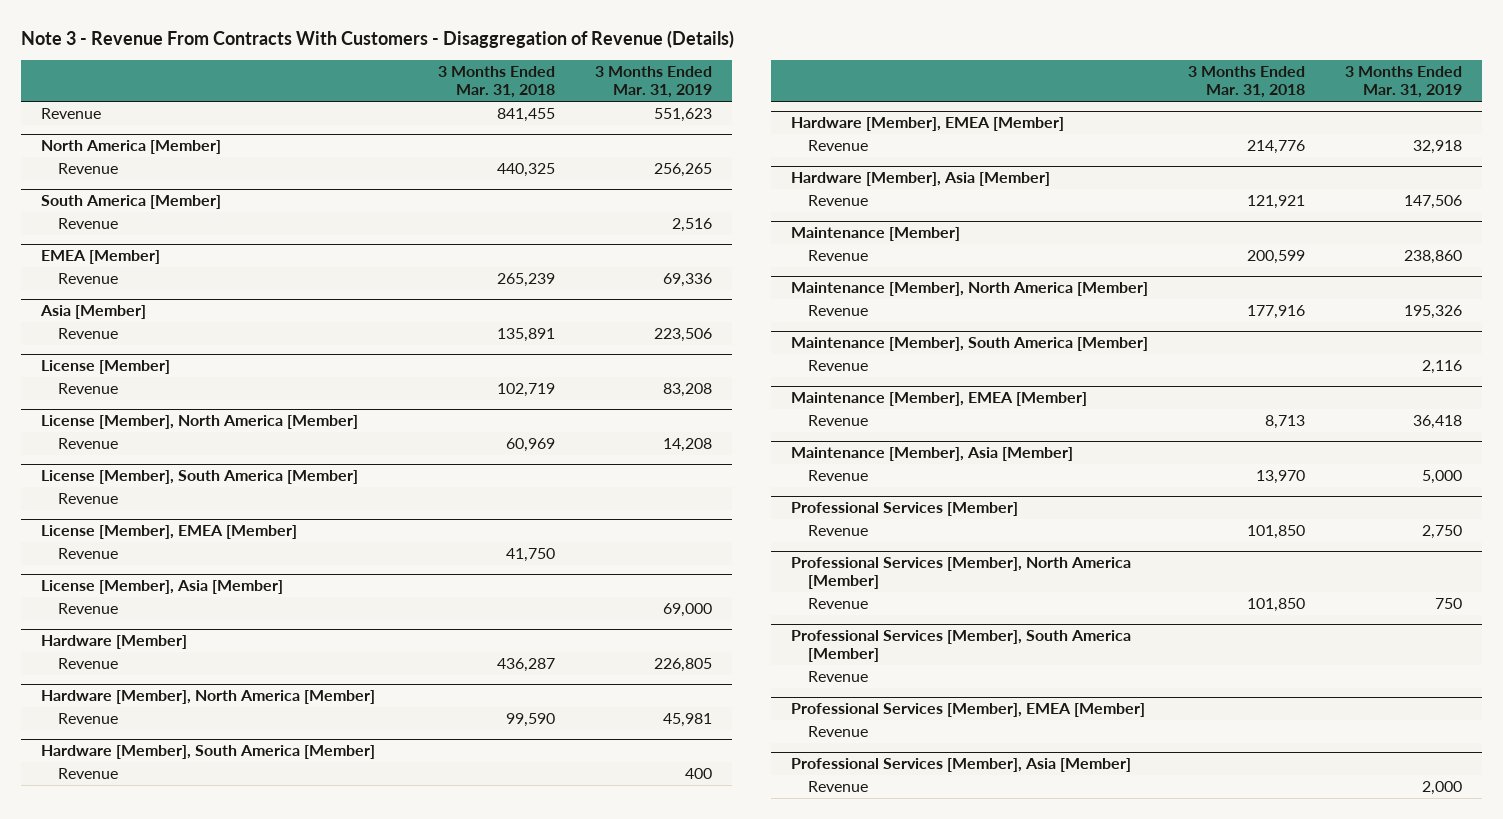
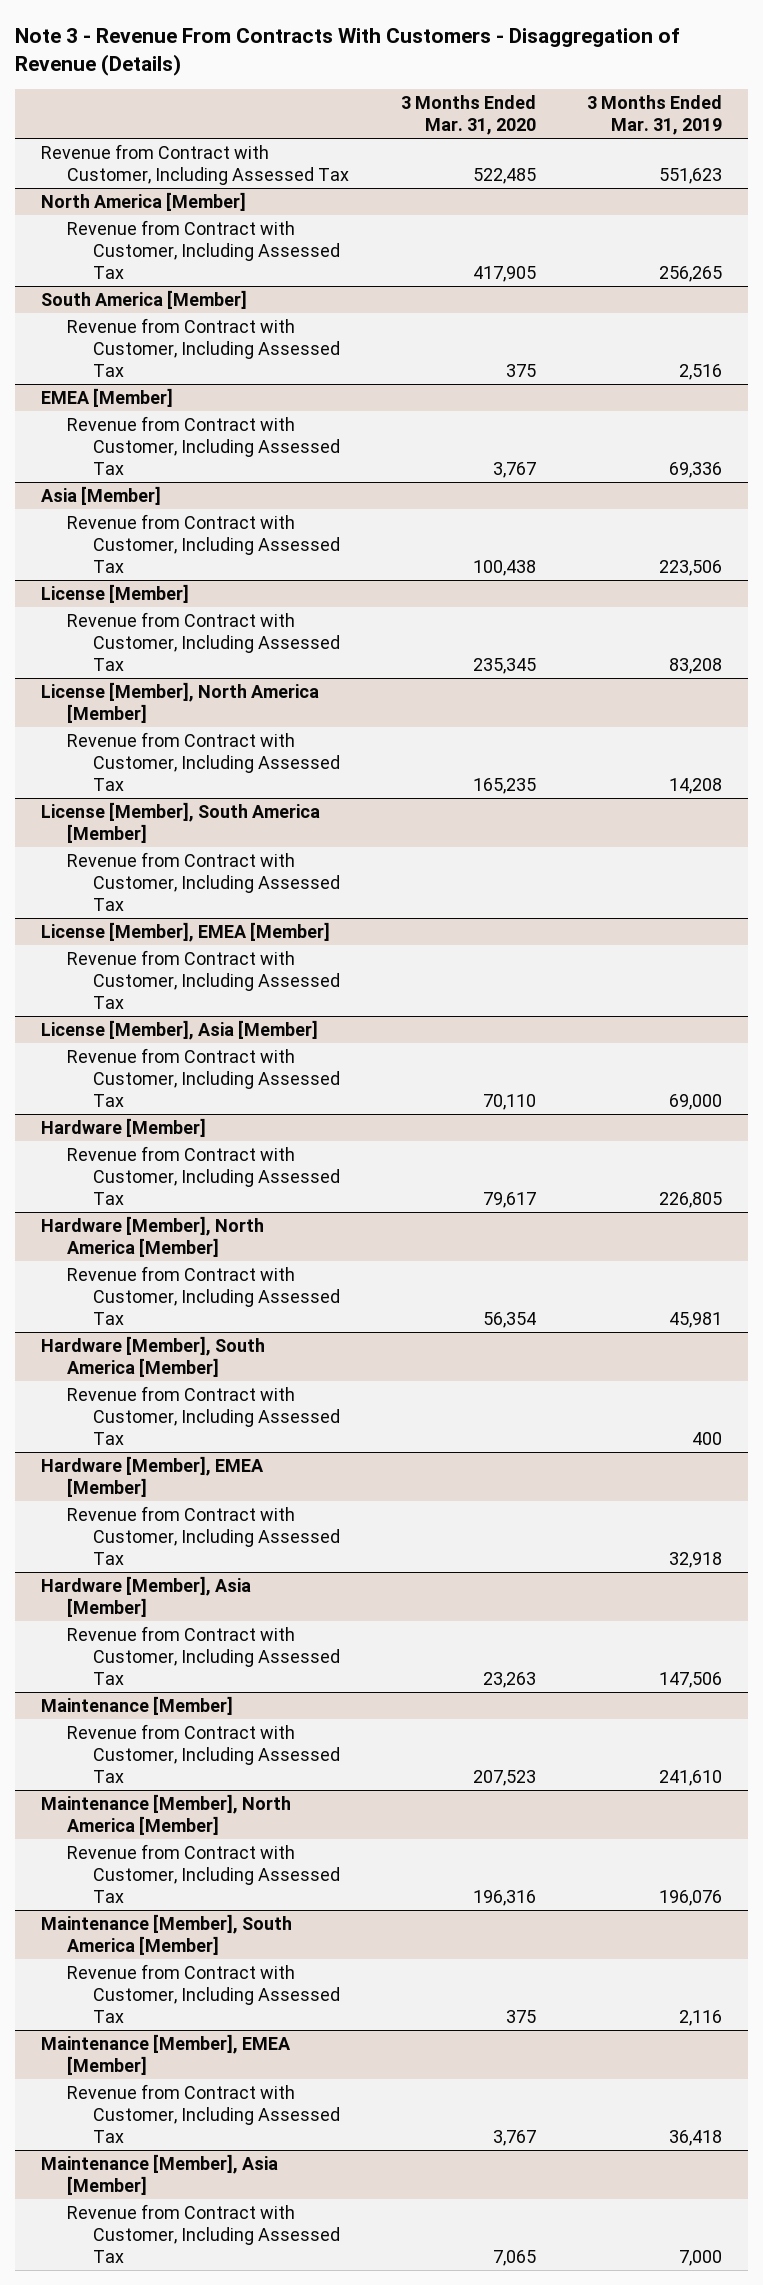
- | 3 Months Ended Mar. 31, 2018 | 3 Months Ended Mar. 31, 2019
+ | 3 Months Ended Mar. 31, 2020 | 3 Months Ended Mar. 31, 2019
- Revenue | 841,455 | 551,623
+ Revenue from Contract with Customer, Including Assessed Tax | 522,485 | 551,623
@ North America [Member]
- Revenue | 440,325 | 256,265
+ Revenue from Contract with Customer, Including Assessed Tax | 417,905 | 256,265
@ South America [Member]
- Revenue | | 2,516
+ Revenue from Contract with Customer, Including Assessed Tax | 375 | 2,516
@ EMEA [Member]
- Revenue | 265,239 | 69,336
+ Revenue from Contract with Customer, Including Assessed Tax | 3,767 | 69,336
@ Asia [Member]
- Revenue | 135,891 | 223,506
+ Revenue from Contract with Customer, Including Assessed Tax | 100,438 | 223,506
@ License [Member]
- Revenue | 102,719 | 83,208
+ Revenue from Contract with Customer, Including Assessed Tax | 235,345 | 83,208
@ License [Member], North America [Member]
- Revenue | 60,969 | 14,208
+ Revenue from Contract with Customer, Including Assessed Tax | 165,235 | 14,208
@ License [Member], South America [Member]
- Revenue
+ Revenue from Contract with Customer, Including Assessed Tax
@ License [Member], EMEA [Member]
- Revenue | 41,750 |
+ Revenue from Contract with Customer, Including Assessed Tax
@ License [Member], Asia [Member]
- Revenue | | 69,000
+ Revenue from Contract with Customer, Including Assessed Tax | 70,110 | 69,000
@ Hardware [Member]
- Revenue | 436,287 | 226,805
+ Revenue from Contract with Customer, Including Assessed Tax | 79,617 | 226,805
@ Hardware [Member], North America [Member]
- Revenue | 99,590 | 45,981
+ Revenue from Contract with Customer, Including Assessed Tax | 56,354 | 45,981
@ Hardware [Member], South America [Member]
- Revenue | | 400
+ Revenue from Contract with Customer, Including Assessed Tax | | 400
@ Hardware [Member], EMEA [Member]
- Revenue | 214,776 | 32,918
+ Revenue from Contract with Customer, Including Assessed Tax | | 32,918
@ Hardware [Member], Asia [Member]
- Revenue | 121,921 | 147,506
+ Revenue from Contract with Customer, Including Assessed Tax | 23,263 | 147,506
@ Maintenance [Member]
- Revenue | 200,599 | 238,860
+ Revenue from Contract with Customer, Including Assessed Tax | 207,523 | 241,610
@ Maintenance [Member], North America [Member]
- Revenue | 177,916 | 195,326
+ Revenue from Contract with Customer, Including Assessed Tax | 196,316 | 196,076
@ Maintenance [Member], South America [Member]
- Revenue | | 2,116
+ Revenue from Contract with Customer, Including Assessed Tax | 375 | 2,116
@ Maintenance [Member], EMEA [Member]
- Revenue | 8,713 | 36,418
+ Revenue from Contract with Customer, Including Assessed Tax | 3,767 | 36,418
@ Maintenance [Member], Asia [Member]
- Revenue | 13,970 | 5,000
- Professional Services [Member]
- Revenue | 101,850 | 2,750
- Professional Services [Member], North America [Member]
- Revenue | 101,850 | 750
- Professional Services [Member], South America [Member]
- Revenue
- Professional Services [Member], EMEA [Member]
- Revenue
- Professional Services [Member], Asia [Member]
- Revenue | | 2,000
@ Maintenance [Member], Asia [Member]
+ Revenue from Contract with Customer, Including Assessed Tax | 7,065 | 7,000

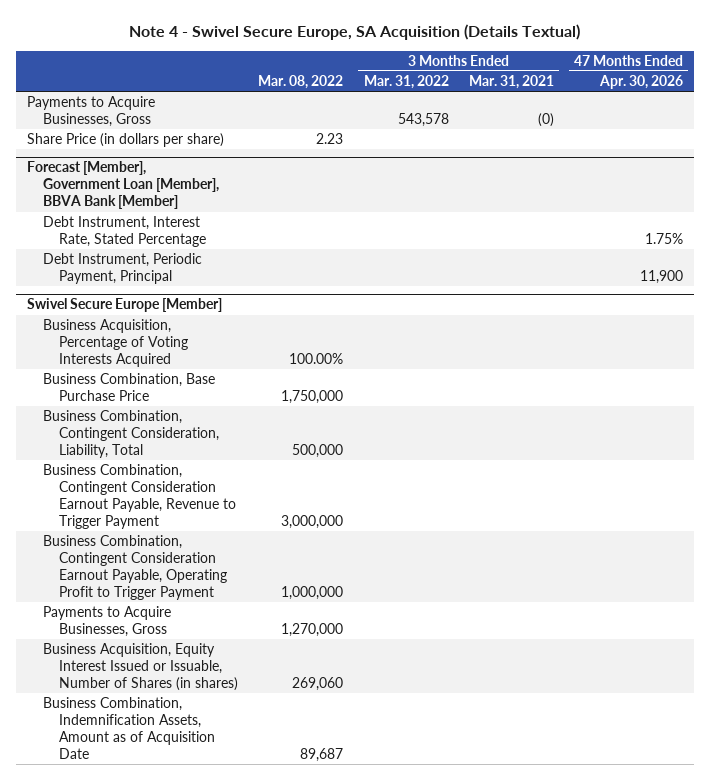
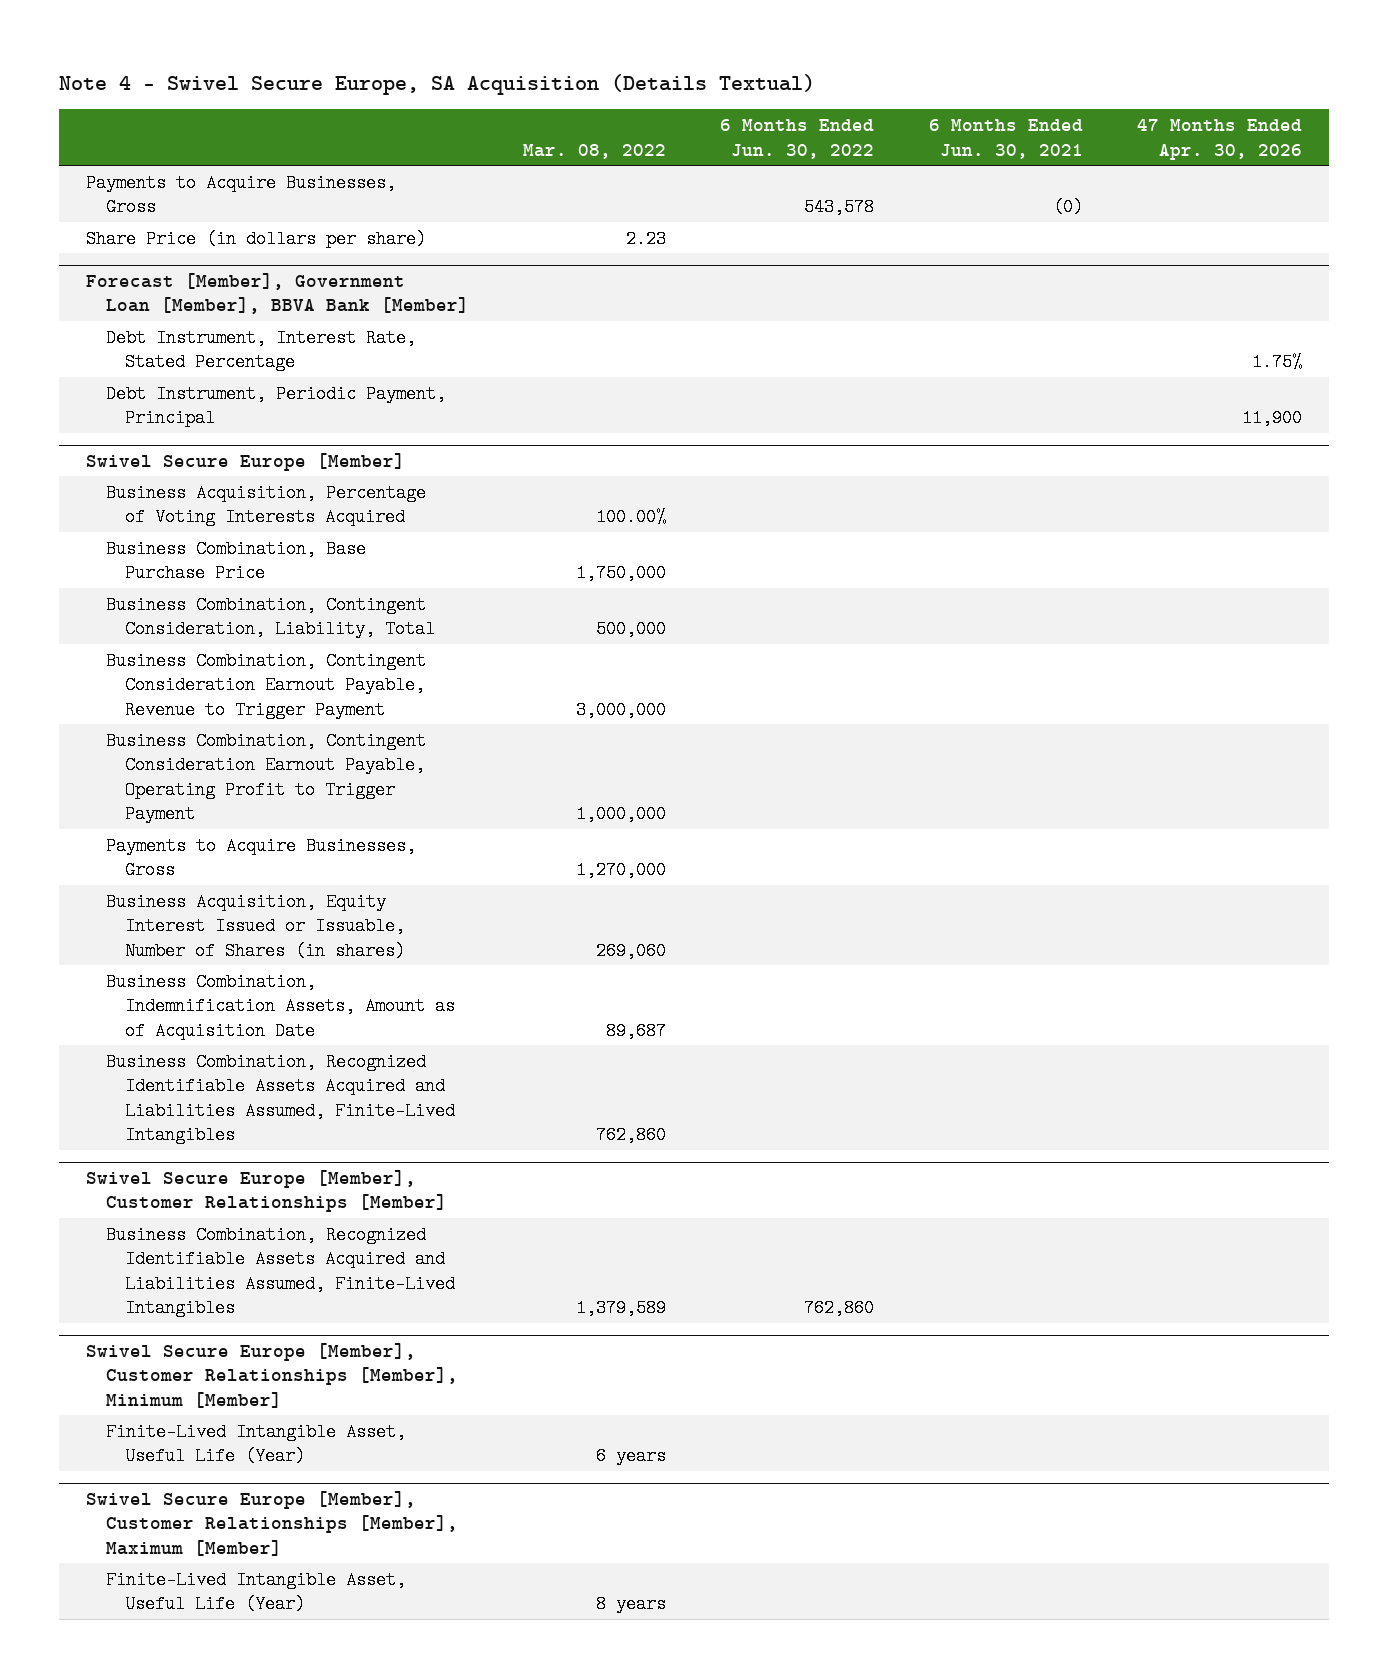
- | Mar. 08, 2022 | 3 Months Ended Mar. 31, 2022 | 3 Months Ended Mar. 31, 2021 | 47 Months Ended Apr. 30, 2026
+ | Mar. 08, 2022 | 6 Months Ended Jun. 30, 2022 | 6 Months Ended Jun. 30, 2021 | 47 Months Ended Apr. 30, 2026
@ Swivel Secure Europe [Member]
+ Business Combination, Recognized Identifiable Assets Acquired and Liabilities Assumed, Finite-Lived Intangibles | 762,860 | | |
+ Swivel Secure Europe [Member], Customer Relationships [Member]
+ Business Combination, Recognized Identifiable Assets Acquired and Liabilities Assumed, Finite-Lived Intangibles | 1,379,589 | 762,860 | |
+ Swivel Secure Europe [Member], Customer Relationships [Member], Minimum [Member]
+ Finite-Lived Intangible Asset, Useful Life (Year) | 6 years | | |
+ Swivel Secure Europe [Member], Customer Relationships [Member], Maximum [Member]
+ Finite-Lived Intangible Asset, Useful Life (Year) | 8 years | | |

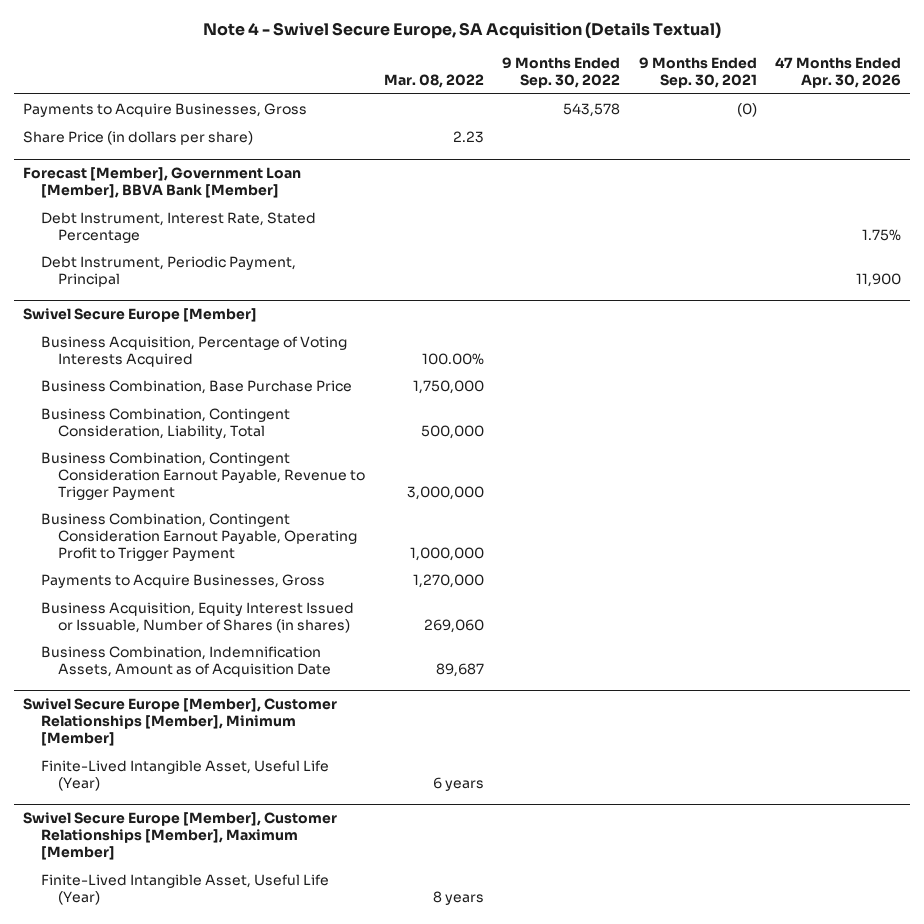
- | Mar. 08, 2022 | 6 Months Ended Jun. 30, 2022 | 6 Months Ended Jun. 30, 2021 | 47 Months Ended Apr. 30, 2026
+ | Mar. 08, 2022 | 9 Months Ended Sep. 30, 2022 | 9 Months Ended Sep. 30, 2021 | 47 Months Ended Apr. 30, 2026
@ Swivel Secure Europe [Member]
- Business Combination, Recognized Identifiable Assets Acquired and Liabilities Assumed, Finite-Lived Intangibles | 762,860 | | |
- Swivel Secure Europe [Member], Customer Relationships [Member]
- Business Combination, Recognized Identifiable Assets Acquired and Liabilities Assumed, Finite-Lived Intangibles | 1,379,589 | 762,860 | |

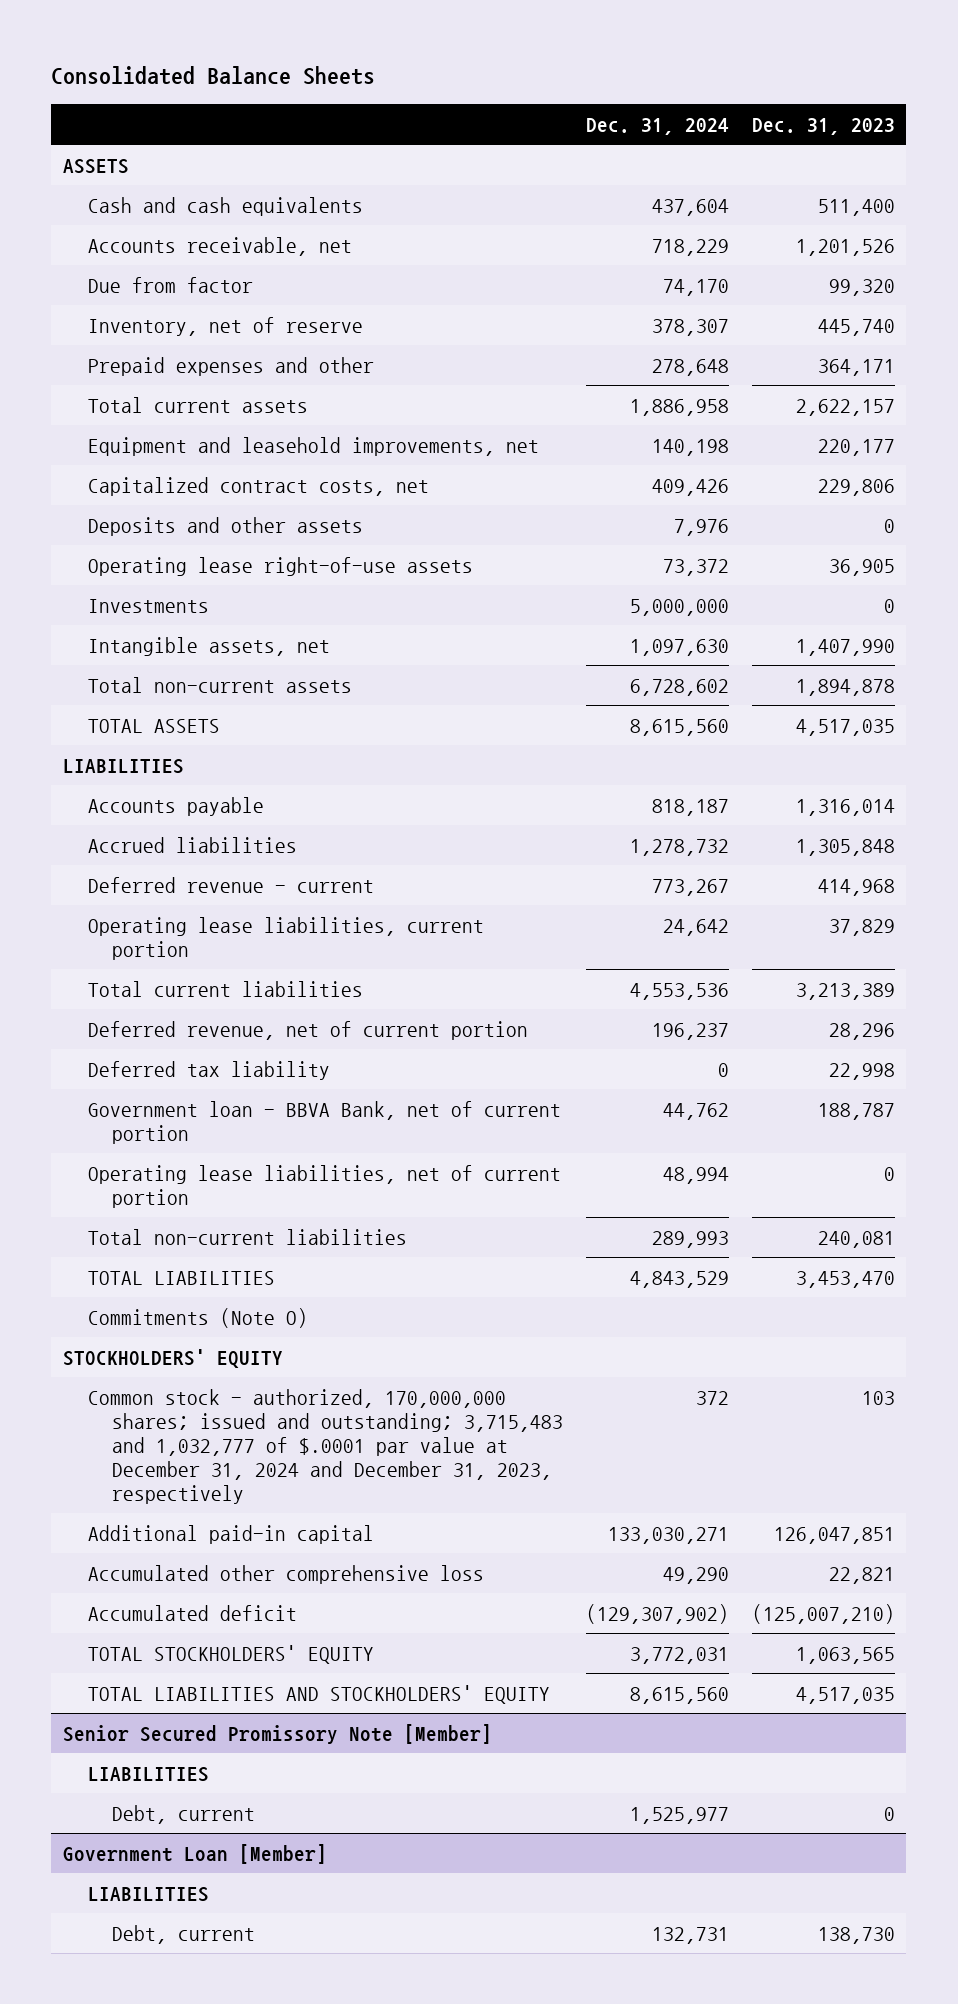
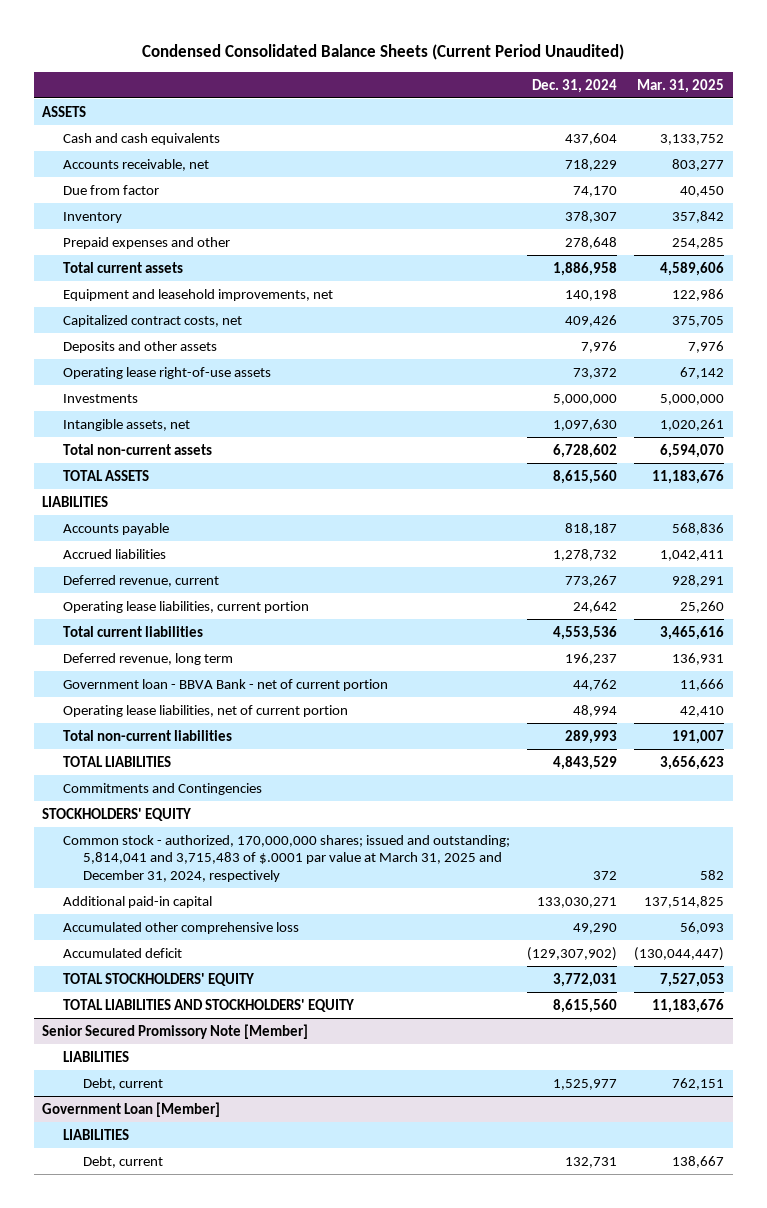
- Consolidated Balance Sheets
+ Condensed Consolidated Balance Sheets (Current Period Unaudited)
- | Dec. 31, 2024 | Dec. 31, 2023
+ | Dec. 31, 2024 | Mar. 31, 2025
- Inventory, net of reserve | 378,307 | 445,740
+ Inventory | 378,307 | 357,842
- Deferred revenue - current | 773,267 | 414,968
+ Deferred revenue, current | 773,267 | 928,291
- Deferred revenue, net of current portion | 196,237 | 28,296
- Deferred tax liability | 0 | 22,998
- Government loan - BBVA Bank, net of current portion | 44,762 | 188,787
+ Deferred revenue, long term | 196,237 | 136,931
+ Government loan - BBVA Bank - net of current portion | 44,762 | 11,666
- Commitments (Note O)
+ Commitments and Contingencies
- Common stock - authorized, 170,000,000 shares; issued and outstanding; 3,715,483 and 1,032,777 of $.0001 par value at December 31, 2024 and December 31, 2023, respectively | 372 | 103
+ Common stock - authorized, 170,000,000 shares; issued and outstanding; 5,814,041 and 3,715,483 of $.0001 par value at March 31, 2025 and December 31, 2024, respectively | 372 | 582

